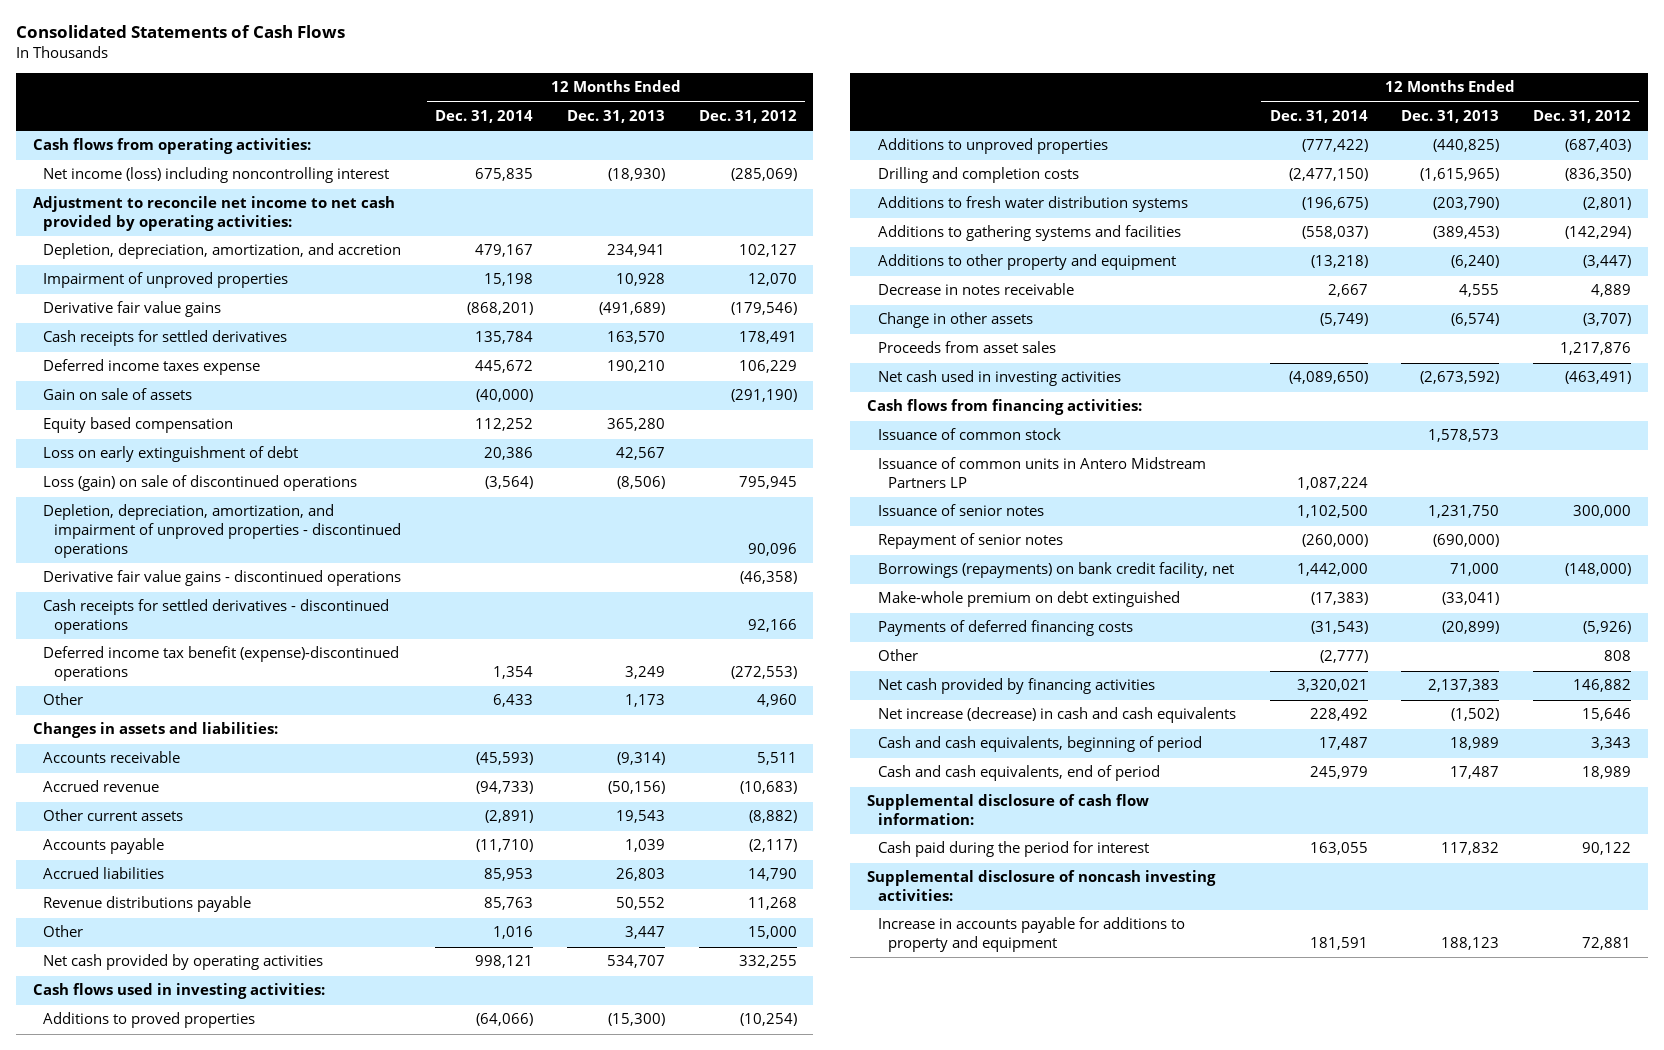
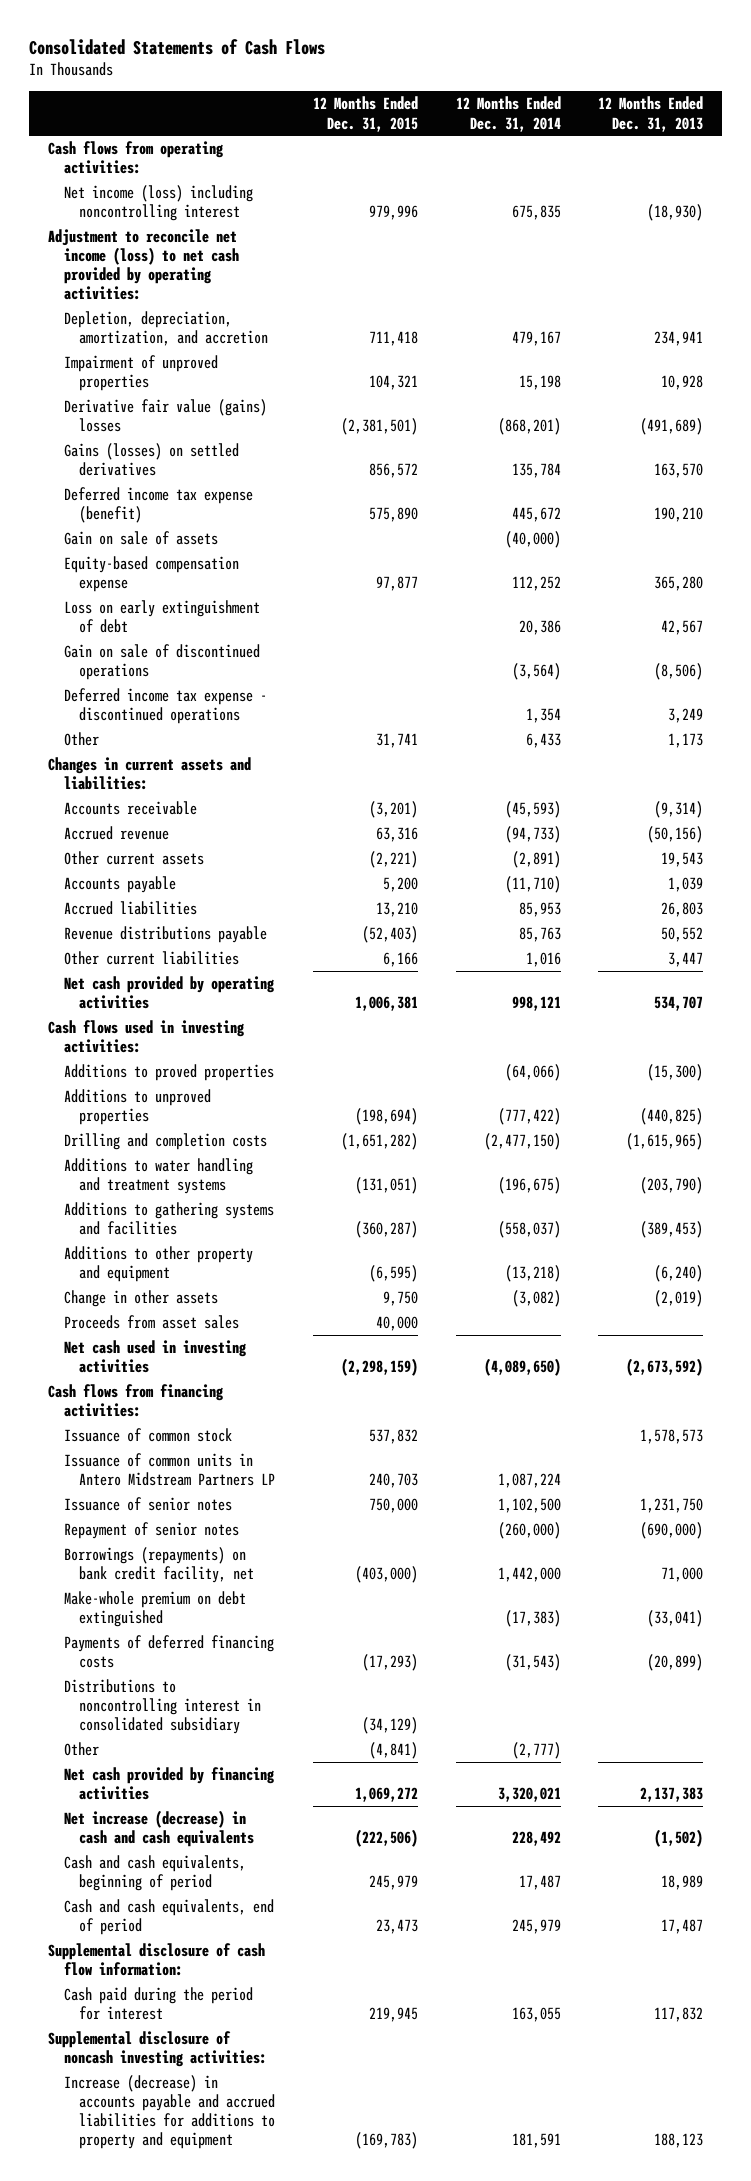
- | 12 Months Ended Dec. 31, 2014 | 12 Months Ended Dec. 31, 2013 | 12 Months Ended Dec. 31, 2012
+ | 12 Months Ended Dec. 31, 2015 | 12 Months Ended Dec. 31, 2014 | 12 Months Ended Dec. 31, 2013
- Adjustment to reconcile net income to net cash provided by operating activities:
+ Adjustment to reconcile net income (loss) to net cash provided by operating activities:
- Derivative fair value gains | (868,201) | (491,689) | (179,546)
- Cash receipts for settled derivatives | 135,784 | 163,570 | 178,491
- Deferred income taxes expense | 445,672 | 190,210 | 106,229
+ Derivative fair value (gains) losses | (2,381,501) | (868,201) | (491,689)
+ Gains (losses) on settled derivatives | 856,572 | 135,784 | 163,570
+ Deferred income tax expense (benefit) | 575,890 | 445,672 | 190,210
- Equity based compensation | 112,252 | 365,280 |
+ Equity-based compensation expense | 97,877 | 112,252 | 365,280
- Loss (gain) on sale of discontinued operations | (3,564) | (8,506) | 795,945
- Depletion, depreciation, amortization, and impairment of unproved properties - discontinued operations | | | 90,096
- Derivative fair value gains - discontinued operations | | | (46,358)
- Cash receipts for settled derivatives - discontinued operations | | | 92,166
- Deferred income tax benefit (expense)-discontinued operations | 1,354 | 3,249 | (272,553)
+ Gain on sale of discontinued operations | | (3,564) | (8,506)
+ Deferred income tax expense - discontinued operations | | 1,354 | 3,249
- Changes in assets and liabilities:
+ Changes in current assets and liabilities:
- Other | 1,016 | 3,447 | 15,000
+ Other current liabilities | 6,166 | 1,016 | 3,447
- Additions to fresh water distribution systems | (196,675) | (203,790) | (2,801)
+ Additions to water handling and treatment systems | (131,051) | (196,675) | (203,790)
- Decrease in notes receivable | 2,667 | 4,555 | 4,889
- Change in other assets | (5,749) | (6,574) | (3,707)
+ Change in other assets | 9,750 | (3,082) | (2,019)
+ Distributions to noncontrolling interest in consolidated subsidiary | (34,129) | |
- Increase in accounts payable for additions to property and equipment | 181,591 | 188,123 | 72,881
+ Increase (decrease) in accounts payable and accrued liabilities for additions to property and equipment | (169,783) | 181,591 | 188,123

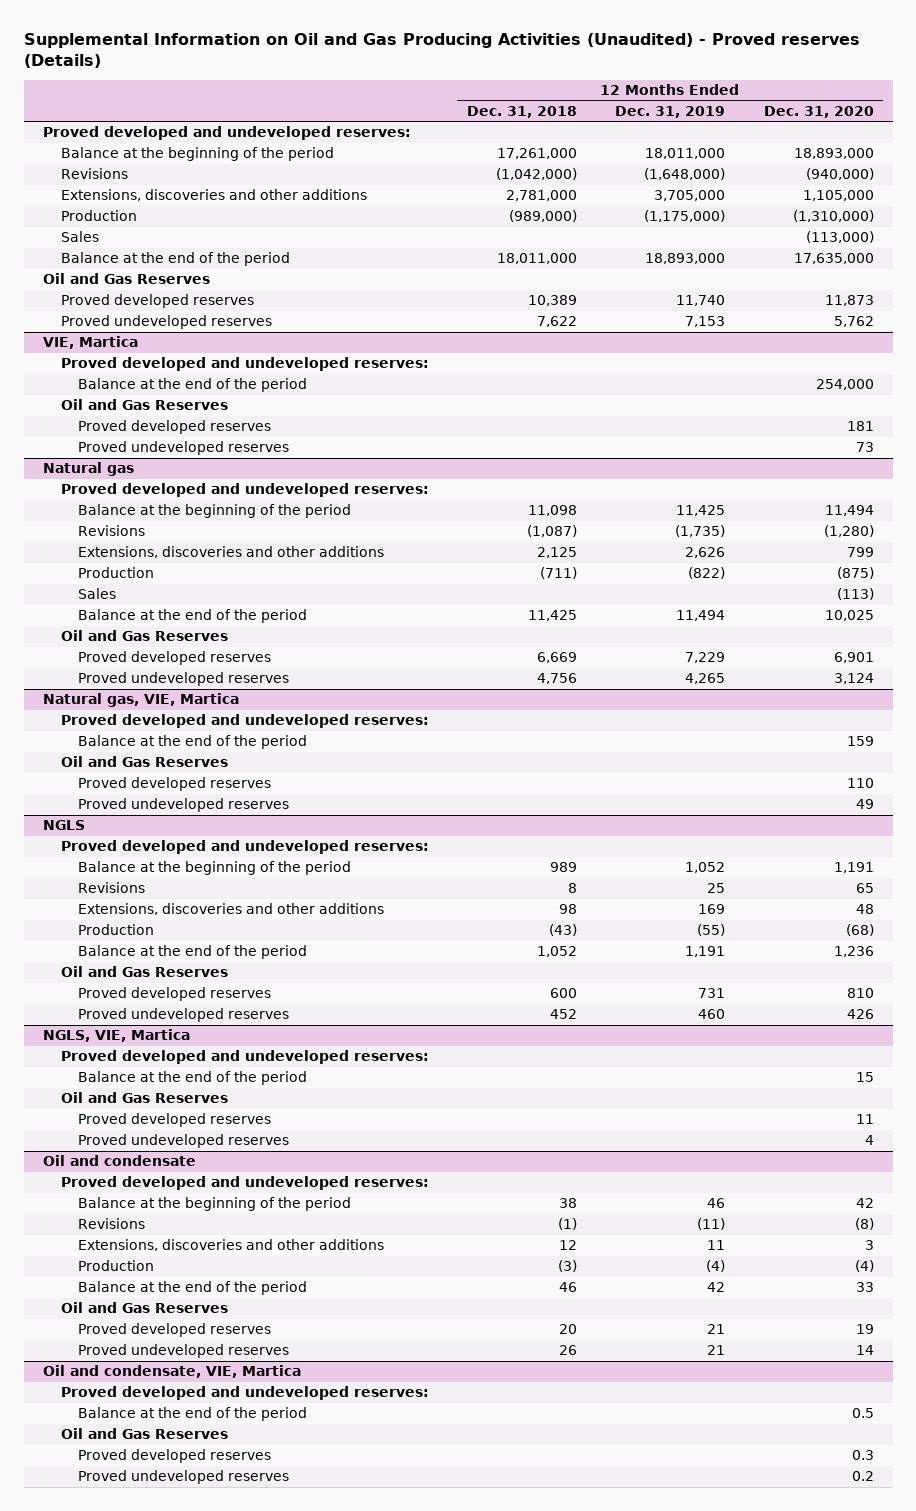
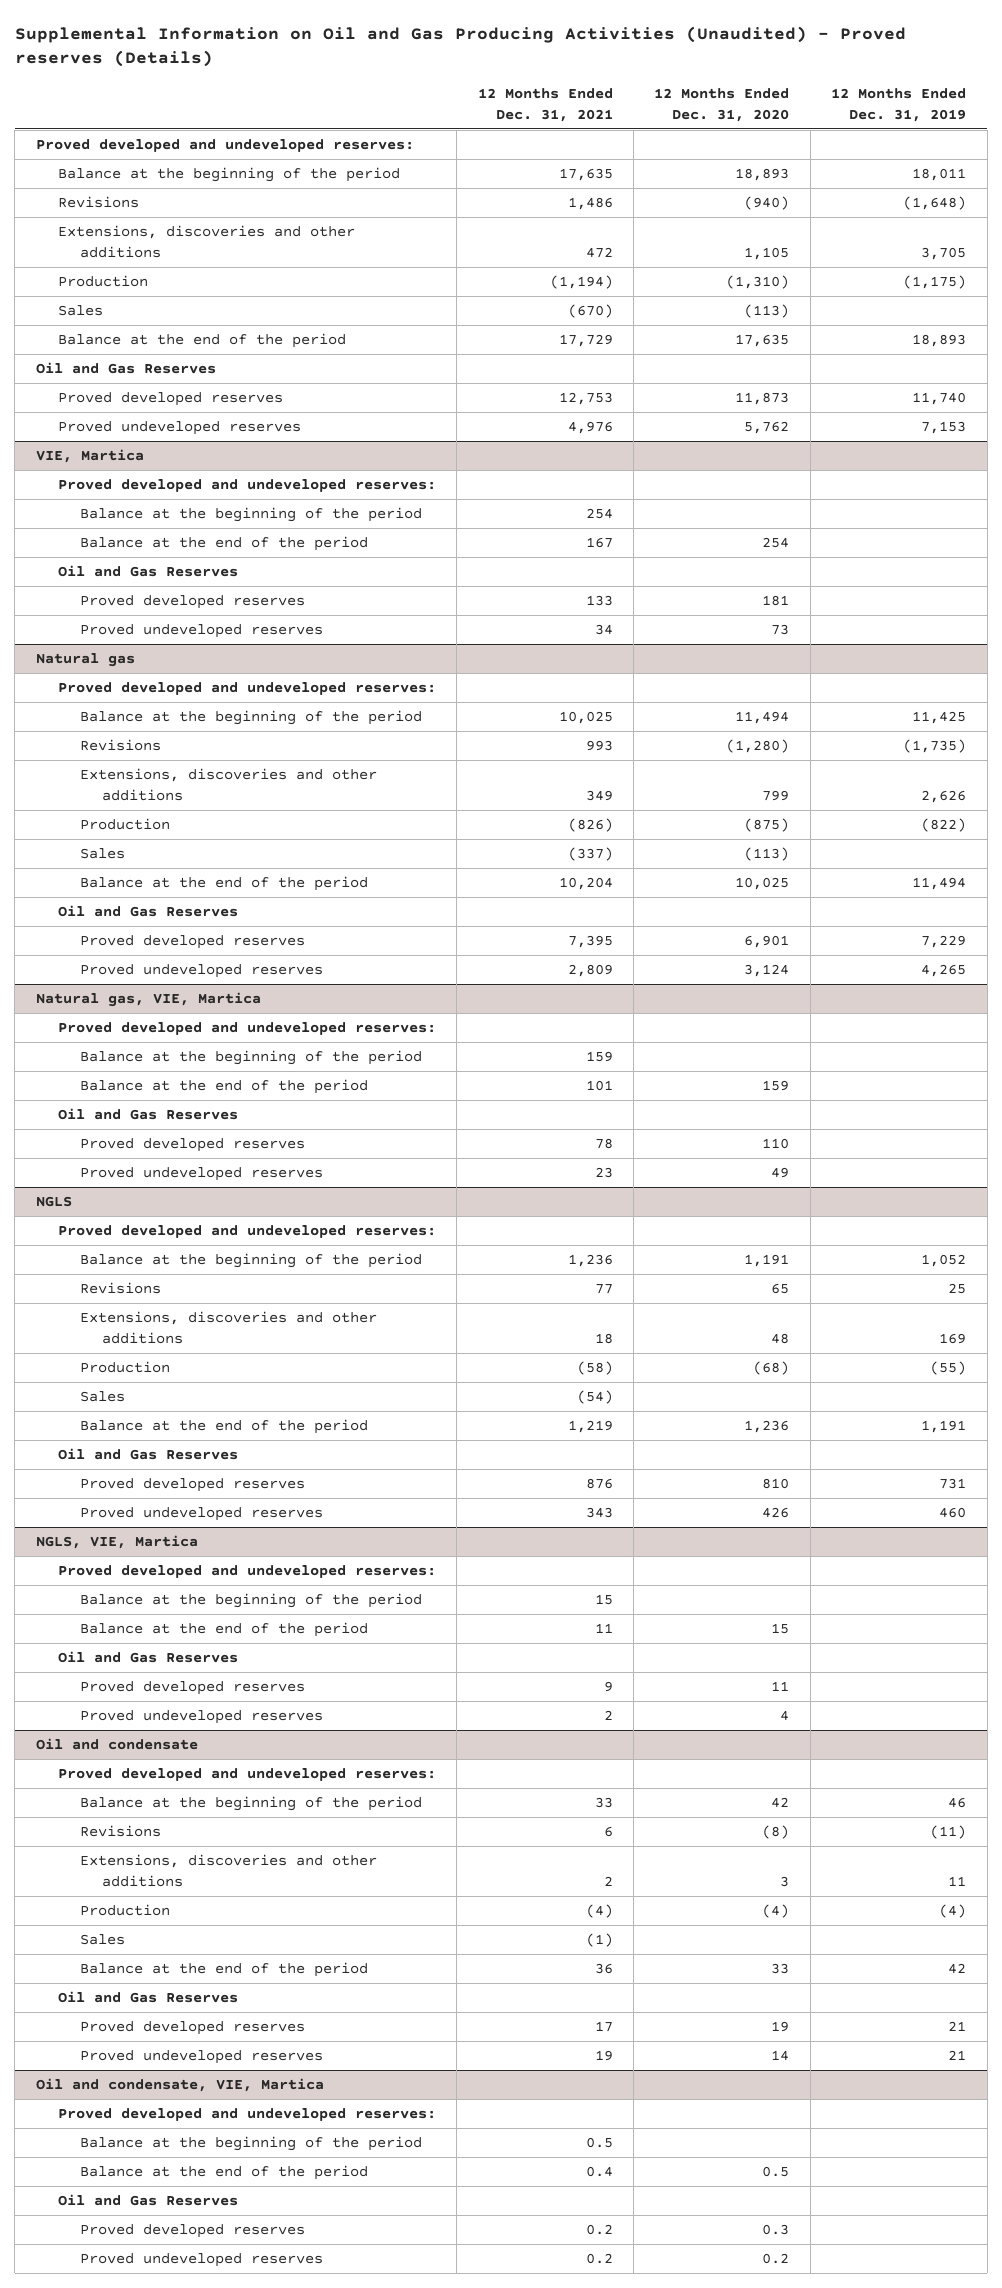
- | 12 Months Ended Dec. 31, 2018 | 12 Months Ended Dec. 31, 2019 | 12 Months Ended Dec. 31, 2020
+ | 12 Months Ended Dec. 31, 2021 | 12 Months Ended Dec. 31, 2020 | 12 Months Ended Dec. 31, 2019
- Balance at the beginning of the period | 17,261,000 | 18,011,000 | 18,893,000
- Revisions | (1,042,000) | (1,648,000) | (940,000)
- Extensions, discoveries and other additions | 2,781,000 | 3,705,000 | 1,105,000
- Production | (989,000) | (1,175,000) | (1,310,000)
- Sales | | | (113,000)
- Balance at the end of the period | 18,011,000 | 18,893,000 | 17,635,000
+ Balance at the beginning of the period | 17,635 | 18,893 | 18,011
+ Revisions | 1,486 | (940) | (1,648)
+ Extensions, discoveries and other additions | 472 | 1,105 | 3,705
+ Production | (1,194) | (1,310) | (1,175)
+ Sales | (670) | (113) |
+ Balance at the end of the period | 17,729 | 17,635 | 18,893
@ VIE, Martica
- Balance at the end of the period | | | 254,000
+ Balance at the beginning of the period | 254 | |
+ Balance at the end of the period | 167 | 254 |
@ Natural gas, VIE, Martica
+ Balance at the beginning of the period | 159 | |
@ NGLS
+ Sales | (54) | |
@ NGLS, VIE, Martica
+ Balance at the beginning of the period | 15 | |
@ Oil and condensate
+ Sales | (1) | |
@ Oil and condensate, VIE, Martica
+ Balance at the beginning of the period | 0.5 | |

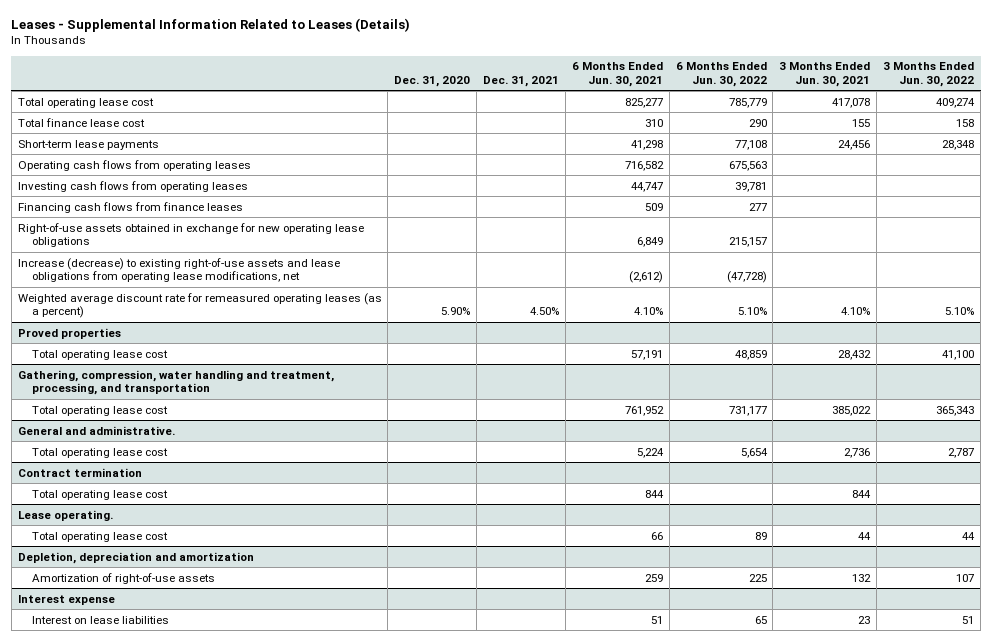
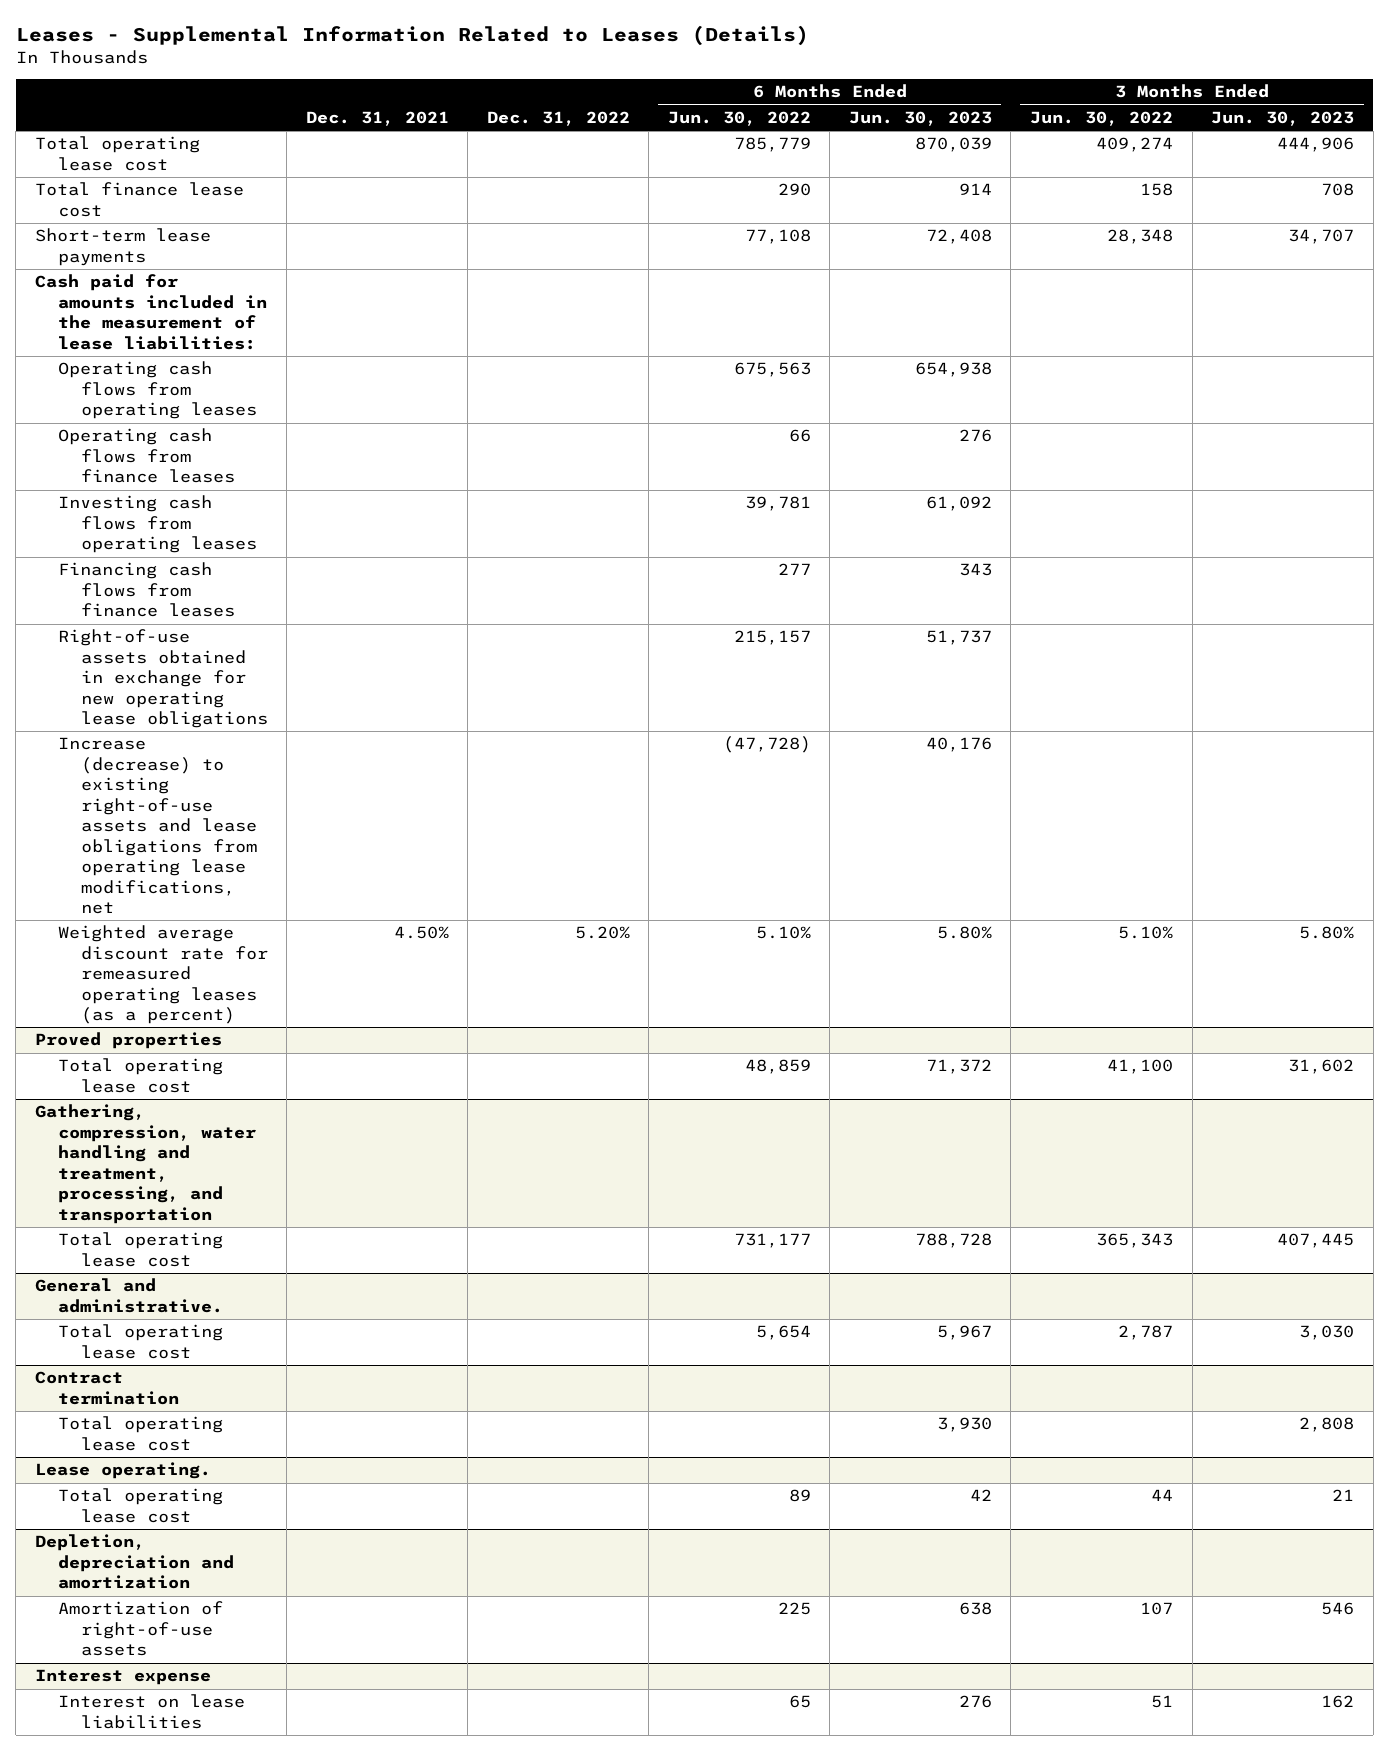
- | Dec. 31, 2020 | Dec. 31, 2021 | 6 Months Ended Jun. 30, 2021 | 6 Months Ended Jun. 30, 2022 | 3 Months Ended Jun. 30, 2021 | 3 Months Ended Jun. 30, 2022
+ | Dec. 31, 2021 | Dec. 31, 2022 | 6 Months Ended Jun. 30, 2022 | 6 Months Ended Jun. 30, 2023 | 3 Months Ended Jun. 30, 2022 | 3 Months Ended Jun. 30, 2023
+ Cash paid for amounts included in the measurement of lease liabilities:
+ Operating cash flows from finance leases | | | 66 | 276 | |

